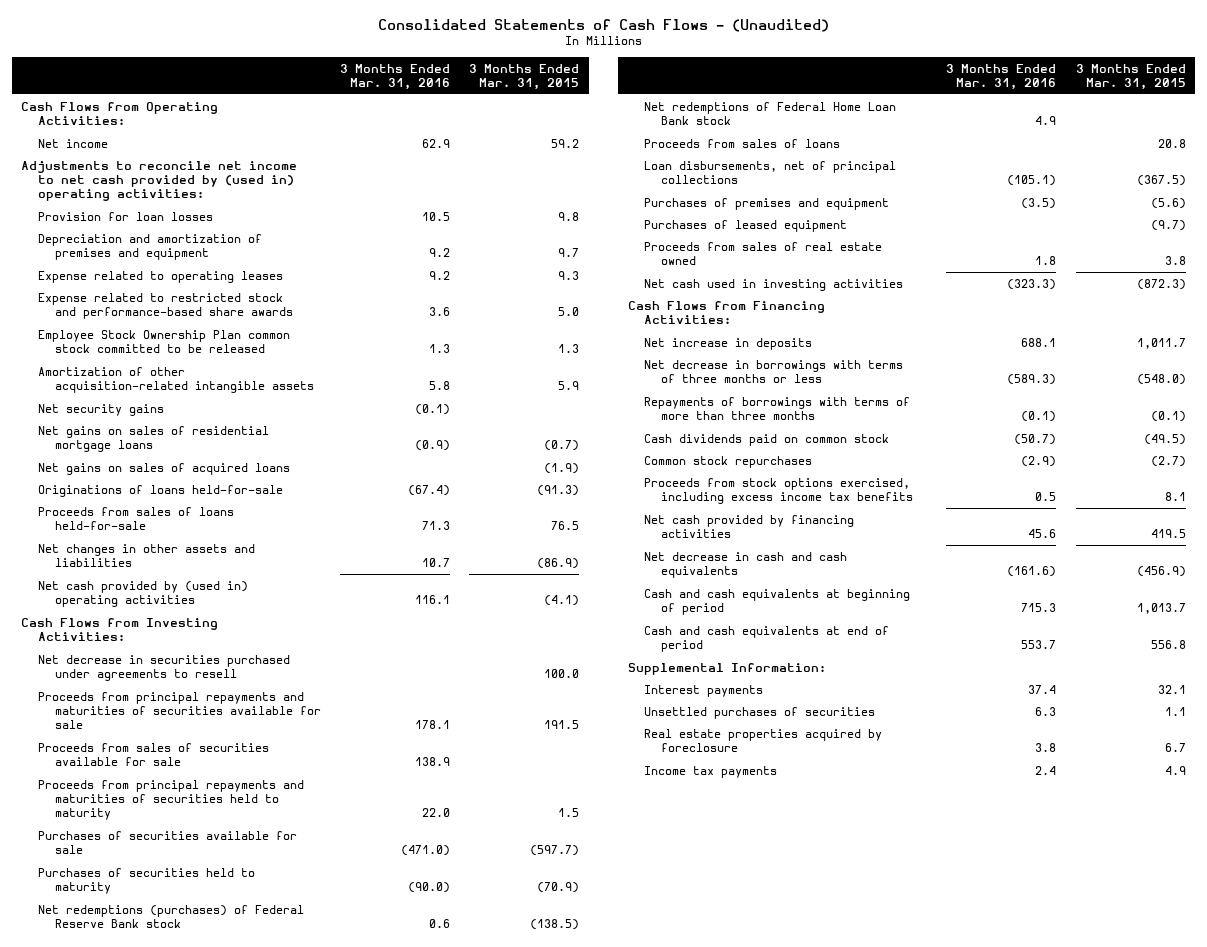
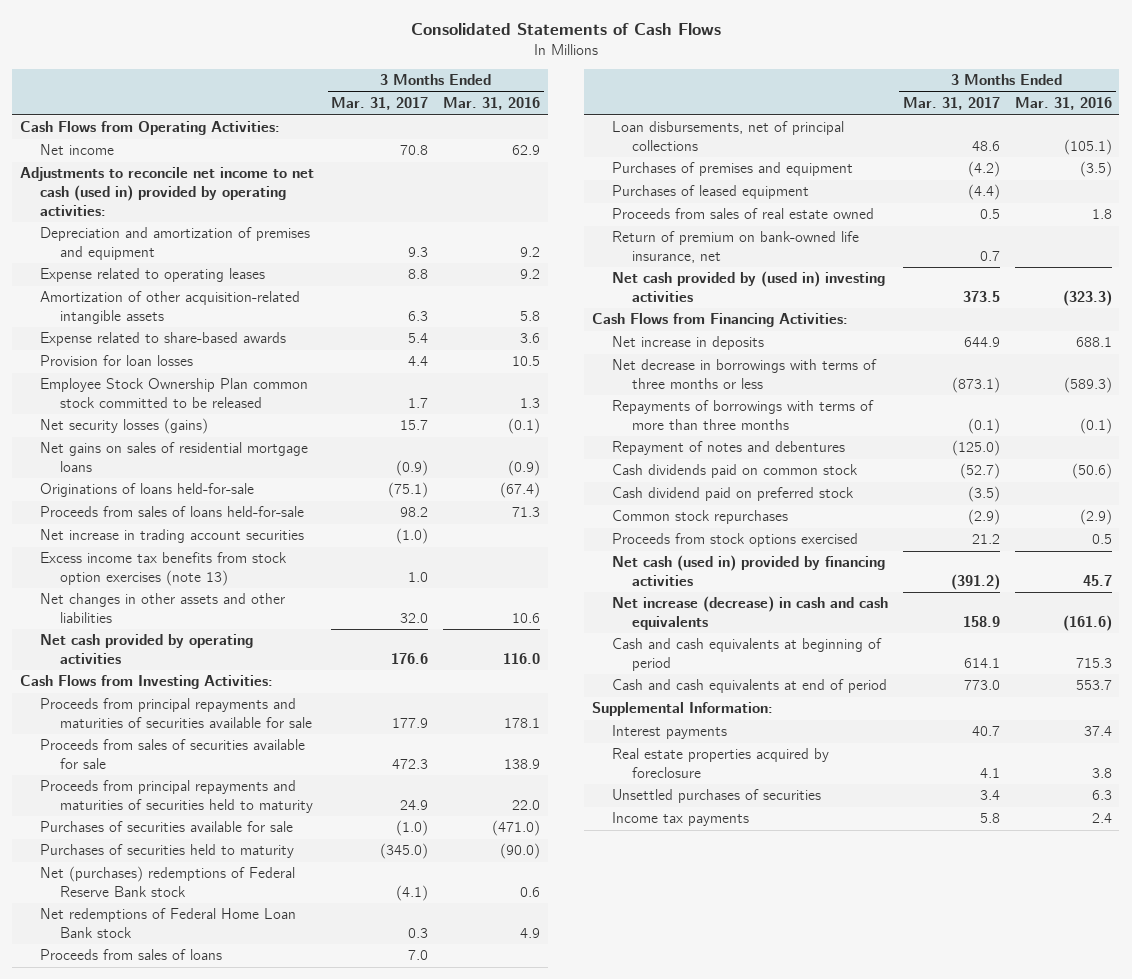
- Consolidated Statements of Cash Flows - (Unaudited)
+ Consolidated Statements of Cash Flows
- | 3 Months Ended Mar. 31, 2016 | 3 Months Ended Mar. 31, 2015
+ | 3 Months Ended Mar. 31, 2017 | 3 Months Ended Mar. 31, 2016
- Adjustments to reconcile net income to net cash provided by (used in) operating activities:
+ Adjustments to reconcile net income to net cash (used in) provided by operating activities:
- Expense related to restricted stock and performance-based share awards | 3.6 | 5.0
- Net security gains | (0.1) |
+ Expense related to share-based awards | 5.4 | 3.6
moved down: Provision for loan losses | 4.4 | 10.5
moved down: Employee Stock Ownership Plan common stock committed to be released | 1.7 | 1.3
+ Net security losses (gains) | 15.7 | (0.1)
- Net gains on sales of acquired loans | | (1.9)
- Net changes in other assets and liabilities | 10.7 | (86.9)
- Net cash provided by (used in) operating activities | 116.1 | (4.1)
+ Net increase in trading account securities | (1.0) |
+ Excess income tax benefits from stock option exercises (note 13) | 1.0 |
+ Net changes in other assets and other liabilities | 32.0 | 10.6
+ Net cash provided by operating activities | 176.6 | 116.0
- Net decrease in securities purchased under agreements to resell | | 100.0
- Net redemptions (purchases) of Federal Reserve Bank stock | 0.6 | (138.5)
+ Net (purchases) redemptions of Federal Reserve Bank stock | (4.1) | 0.6
- Net cash used in investing activities | (323.3) | (872.3)
+ Return of premium on bank-owned life insurance, net | 0.7 |
+ Net cash provided by (used in) investing activities | 373.5 | (323.3)
- Cash dividends paid on common stock | (50.7) | (49.5)
+ Repayment of notes and debentures | (125.0) |
+ Cash dividends paid on common stock | (52.7) | (50.6)
+ Cash dividend paid on preferred stock | (3.5) |
- Proceeds from stock options exercised, including excess income tax benefits | 0.5 | 8.1
- Net cash provided by financing activities | 45.6 | 419.5
- Net decrease in cash and cash equivalents | (161.6) | (456.9)
+ Proceeds from stock options exercised | 21.2 | 0.5
+ Net cash (used in) provided by financing activities | (391.2) | 45.7
+ Net increase (decrease) in cash and cash equivalents | 158.9 | (161.6)
moved down: Unsettled purchases of securities | 3.4 | 6.3

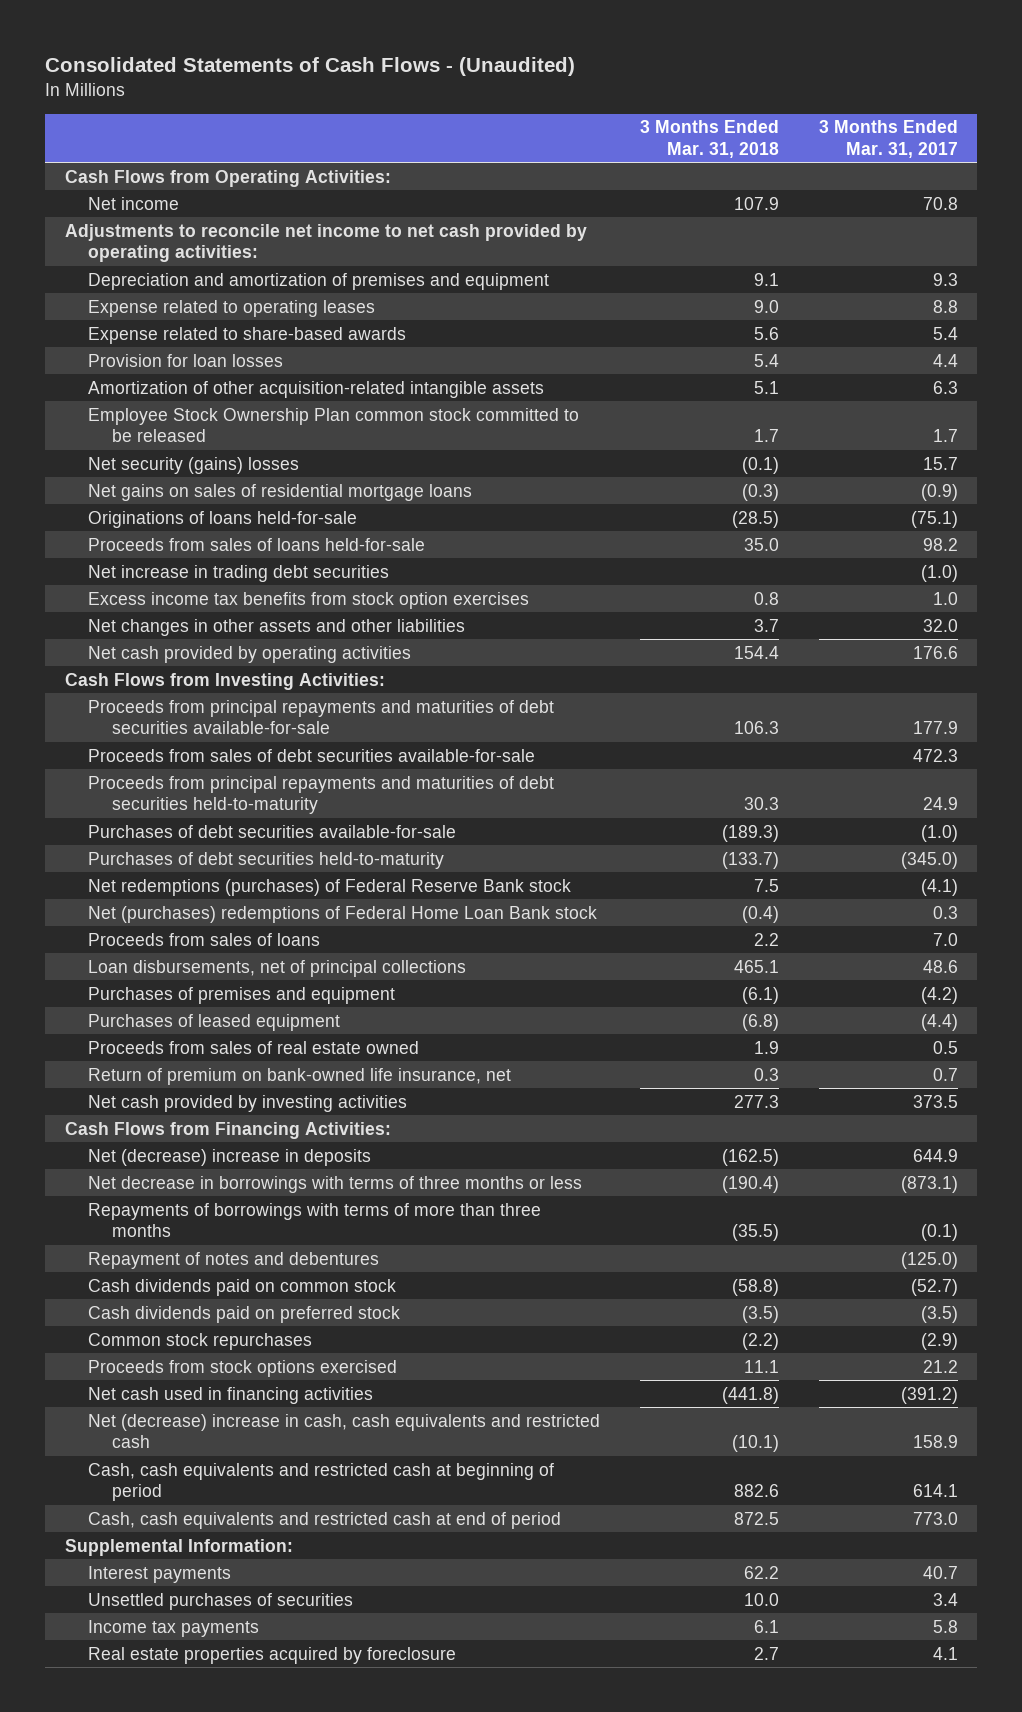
- Consolidated Statements of Cash Flows
+ Consolidated Statements of Cash Flows - (Unaudited)
- | 3 Months Ended Mar. 31, 2017 | 3 Months Ended Mar. 31, 2016
+ | 3 Months Ended Mar. 31, 2018 | 3 Months Ended Mar. 31, 2017
- Adjustments to reconcile net income to net cash (used in) provided by operating activities:
+ Adjustments to reconcile net income to net cash provided by operating activities:
moved down: Amortization of other acquisition-related intangible assets | 5.1 | 6.3
- Net security losses (gains) | 15.7 | (0.1)
+ Net security (gains) losses | (0.1) | 15.7
- Net increase in trading account securities | (1.0) |
- Excess income tax benefits from stock option exercises (note 13) | 1.0 |
+ Net increase in trading debt securities | | (1.0)
+ Excess income tax benefits from stock option exercises | 0.8 | 1.0
- Proceeds from principal repayments and maturities of securities available for sale | 177.9 | 178.1
- Proceeds from sales of securities available for sale | 472.3 | 138.9
- Proceeds from principal repayments and maturities of securities held to maturity | 24.9 | 22.0
- Purchases of securities available for sale | (1.0) | (471.0)
- Purchases of securities held to maturity | (345.0) | (90.0)
- Net (purchases) redemptions of Federal Reserve Bank stock | (4.1) | 0.6
- Net redemptions of Federal Home Loan Bank stock | 0.3 | 4.9
+ Proceeds from principal repayments and maturities of debt securities available-for-sale | 106.3 | 177.9
+ Proceeds from sales of debt securities available-for-sale | | 472.3
+ Proceeds from principal repayments and maturities of debt securities held-to-maturity | 30.3 | 24.9
+ Purchases of debt securities available-for-sale | (189.3) | (1.0)
+ Purchases of debt securities held-to-maturity | (133.7) | (345.0)
+ Net redemptions (purchases) of Federal Reserve Bank stock | 7.5 | (4.1)
+ Net (purchases) redemptions of Federal Home Loan Bank stock | (0.4) | 0.3
- Net cash provided by (used in) investing activities | 373.5 | (323.3)
+ Net cash provided by investing activities | 277.3 | 373.5
- Net increase in deposits | 644.9 | 688.1
+ Net (decrease) increase in deposits | (162.5) | 644.9
- Cash dividend paid on preferred stock | (3.5) |
+ Cash dividends paid on preferred stock | (3.5) | (3.5)
- Net cash (used in) provided by financing activities | (391.2) | 45.7
- Net increase (decrease) in cash and cash equivalents | 158.9 | (161.6)
- Cash and cash equivalents at beginning of period | 614.1 | 715.3
- Cash and cash equivalents at end of period | 773.0 | 553.7
+ Net cash used in financing activities | (441.8) | (391.2)
+ Net (decrease) increase in cash, cash equivalents and restricted cash | (10.1) | 158.9
+ Cash, cash equivalents and restricted cash at beginning of period | 882.6 | 614.1
+ Cash, cash equivalents and restricted cash at end of period | 872.5 | 773.0
moved down: Real estate properties acquired by foreclosure | 2.7 | 4.1

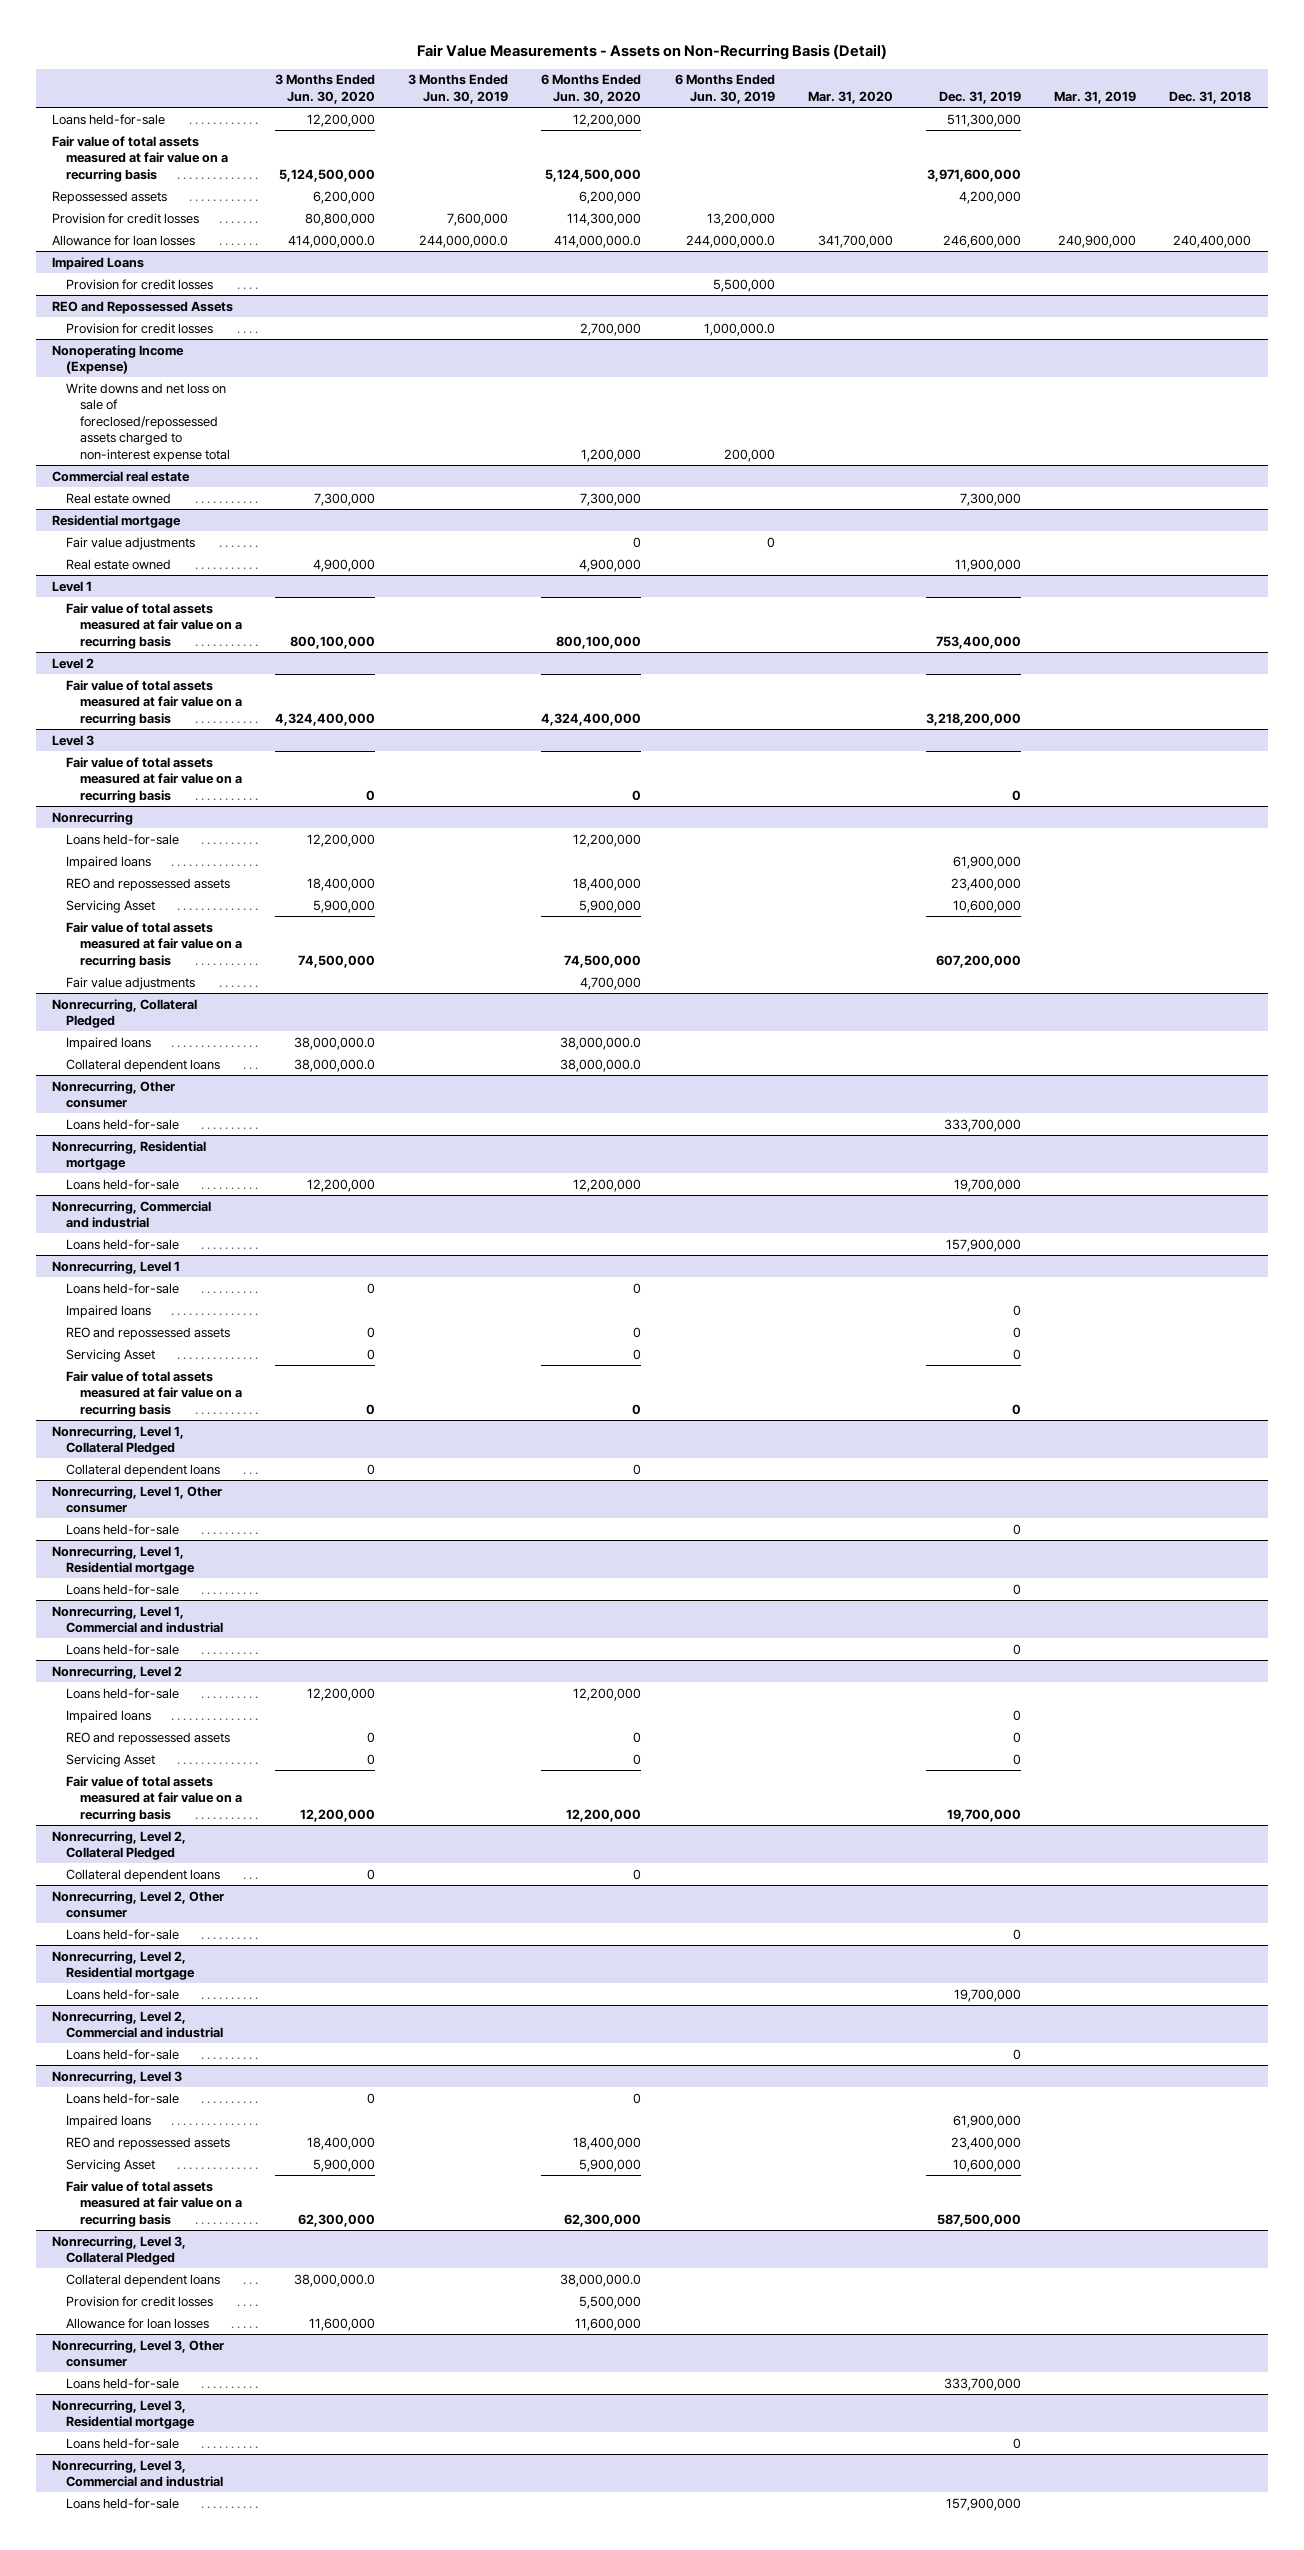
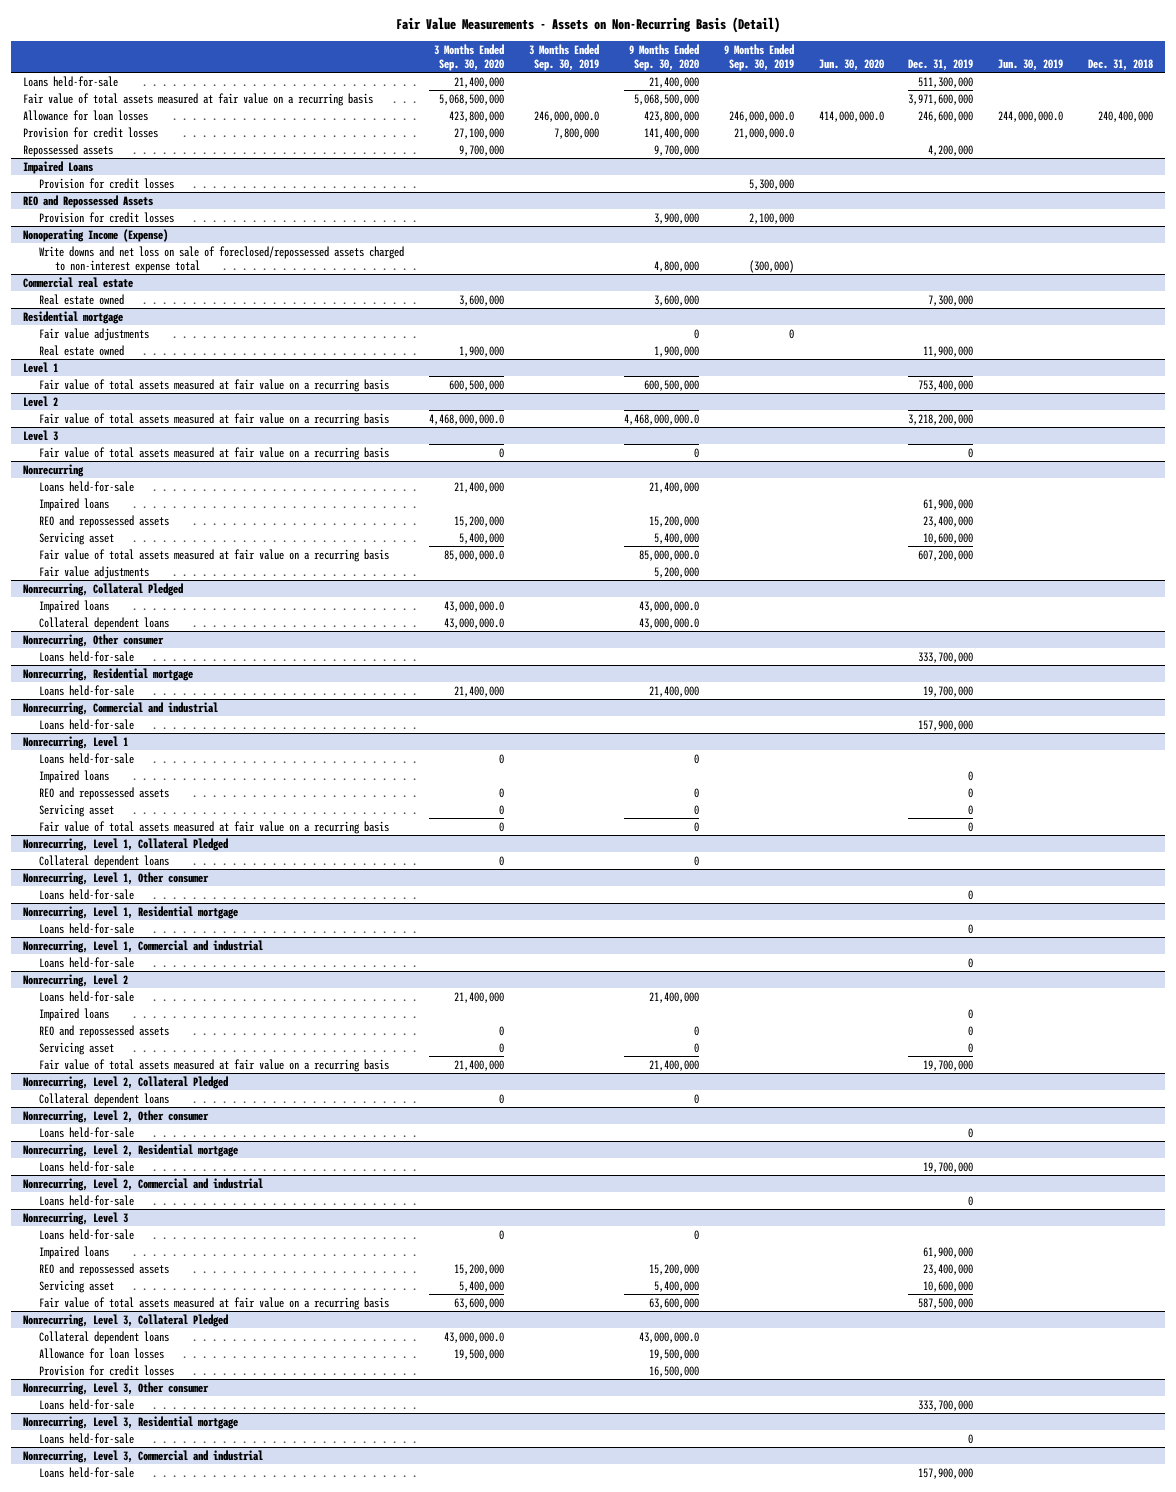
- | 3 Months Ended Jun. 30, 2020 | 3 Months Ended Jun. 30, 2019 | 6 Months Ended Jun. 30, 2020 | 6 Months Ended Jun. 30, 2019 | Mar. 31, 2020 | Dec. 31, 2019 | Mar. 31, 2019 | Dec. 31, 2018
+ | 3 Months Ended Sep. 30, 2020 | 3 Months Ended Sep. 30, 2019 | 9 Months Ended Sep. 30, 2020 | 9 Months Ended Sep. 30, 2019 | Jun. 30, 2020 | Dec. 31, 2019 | Jun. 30, 2019 | Dec. 31, 2018
moved down: Provision for credit losses | 27,100,000 | 7,800,000 | 141,400,000 | 21,000,000.0 | | | |
moved down: Repossessed assets | 9,700,000 | | 9,700,000 | | | 4,200,000 | |
@ Nonrecurring
- Servicing Asset | 5,900,000 | | 5,900,000 | | | 10,600,000 | |
+ Servicing asset | 5,400,000 | | 5,400,000 | | | 10,600,000 | |
@ Nonrecurring, Level 1
- Servicing Asset | 0 | | 0 | | | 0 | |
+ Servicing asset | 0 | | 0 | | | 0 | |
@ Nonrecurring, Level 2
- Servicing Asset | 0 | | 0 | | | 0 | |
+ Servicing asset | 0 | | 0 | | | 0 | |
@ Nonrecurring, Level 3
- Servicing Asset | 5,900,000 | | 5,900,000 | | | 10,600,000 | |
+ Servicing asset | 5,400,000 | | 5,400,000 | | | 10,600,000 | |
@ Nonrecurring, Level 3, Collateral Pledged
moved down: Provision for credit losses | | | 16,500,000 | | | | |

